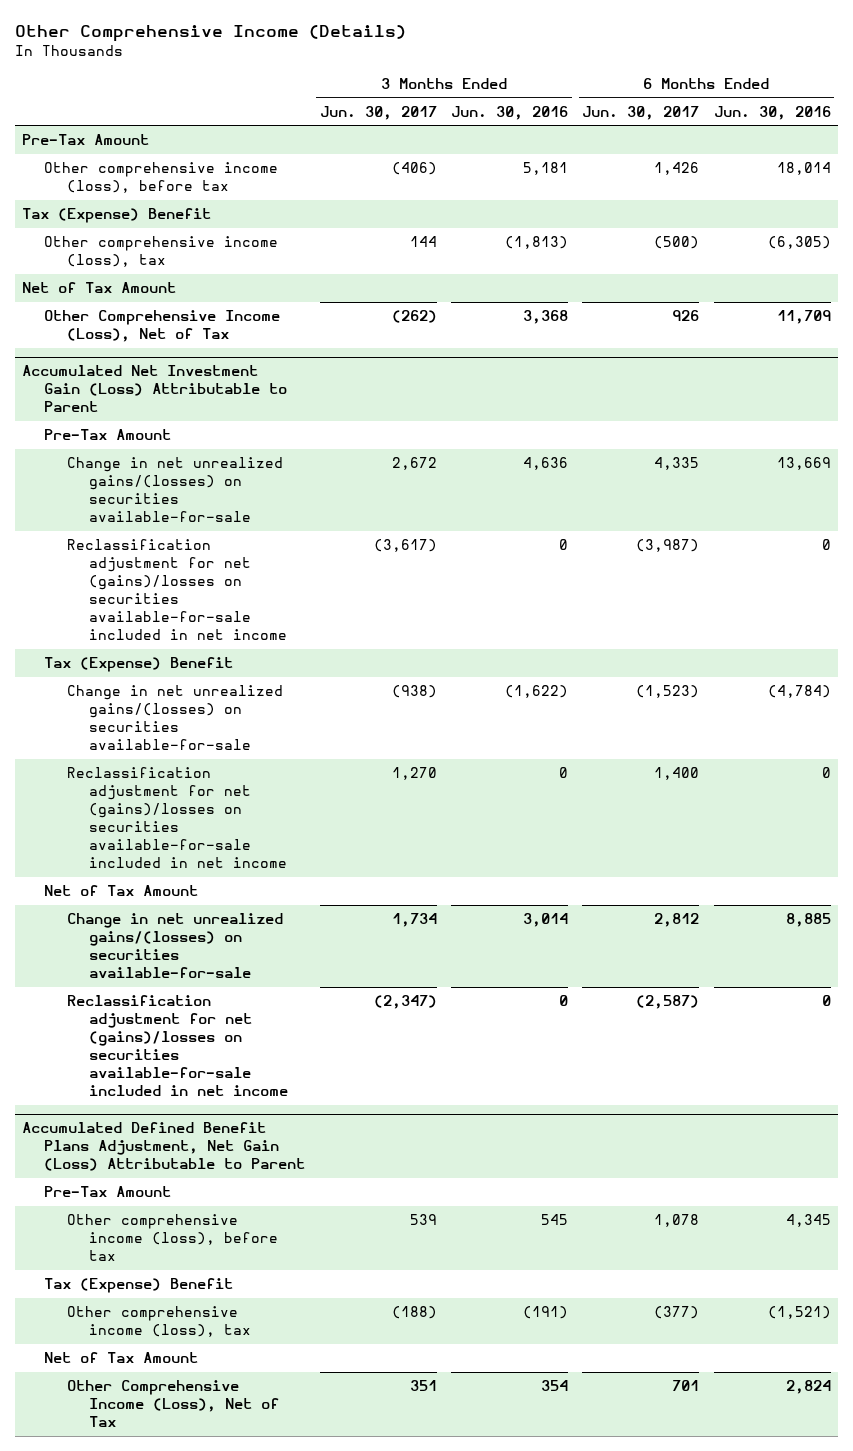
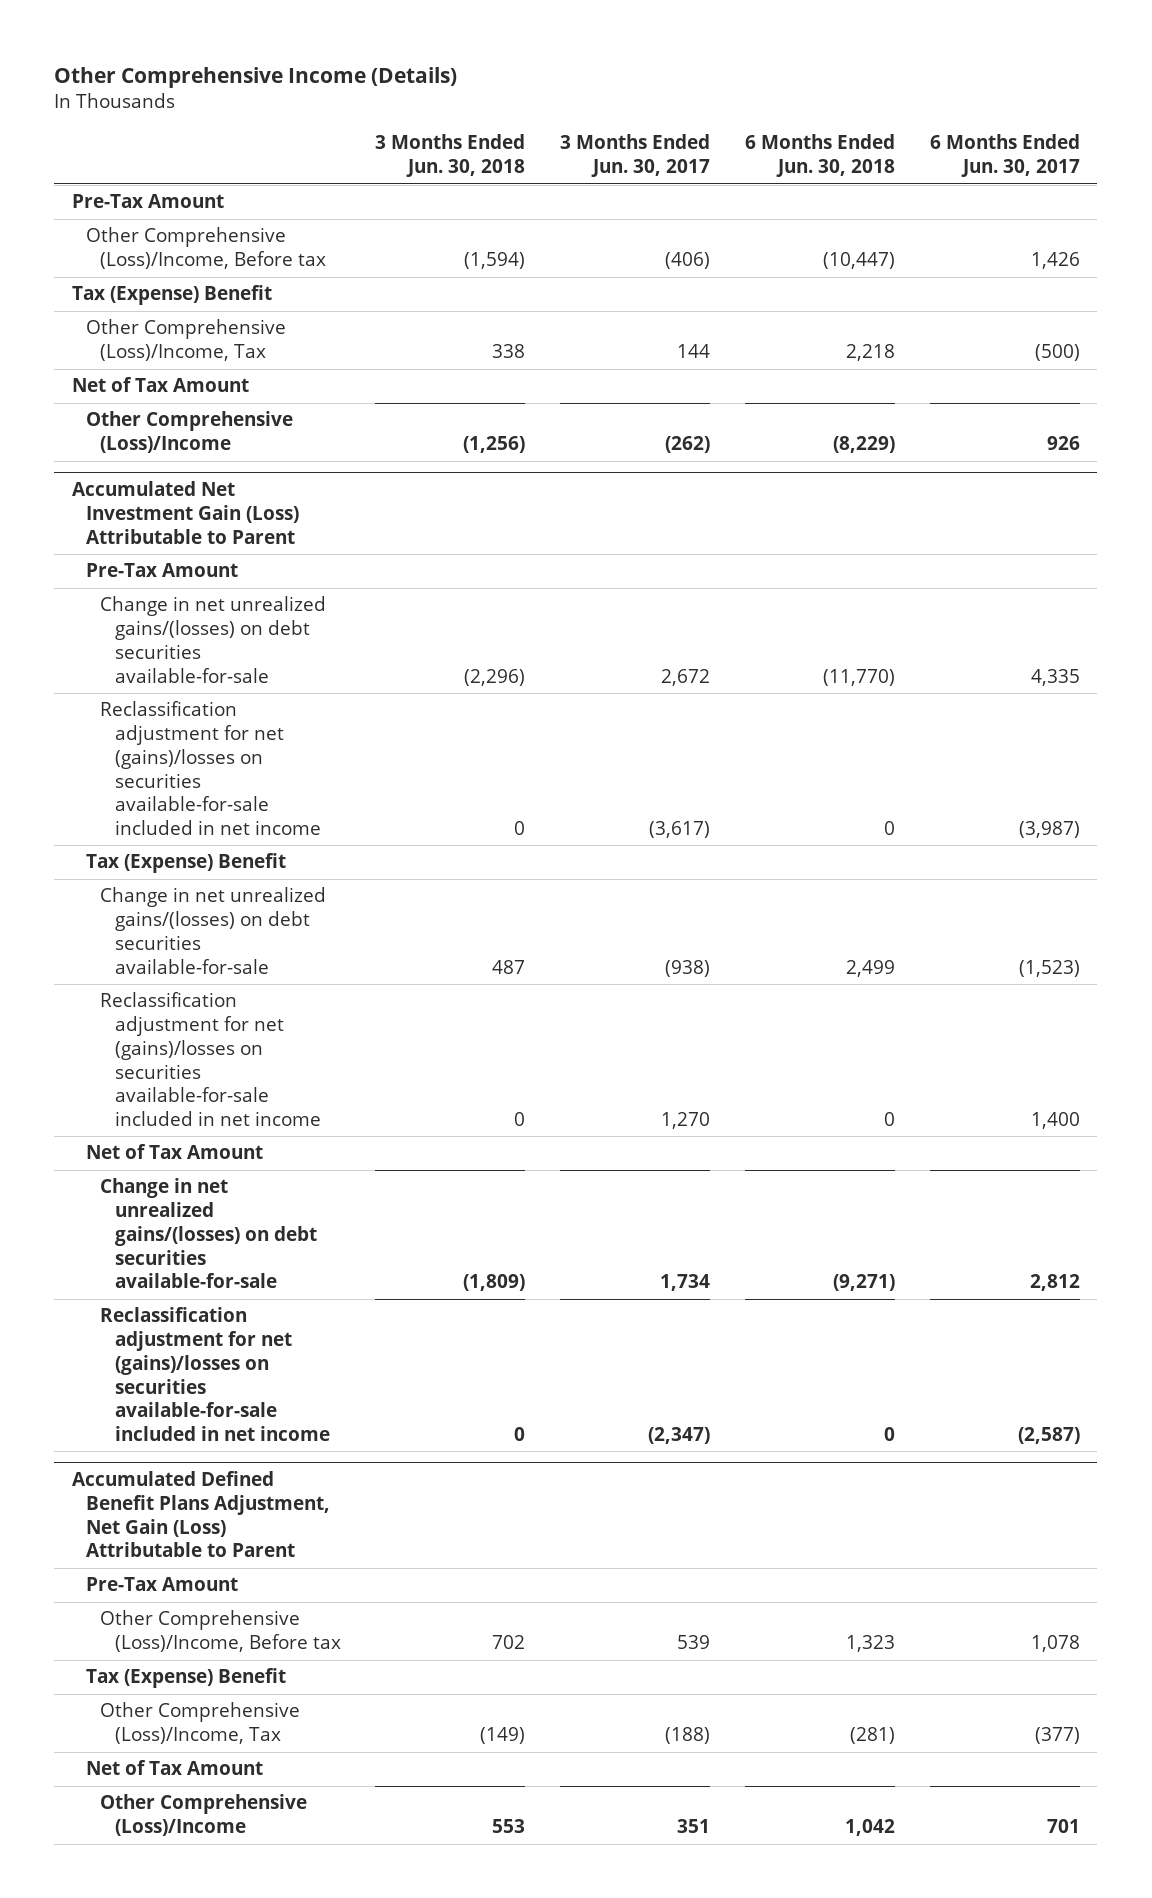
- | 3 Months Ended Jun. 30, 2017 | 3 Months Ended Jun. 30, 2016 | 6 Months Ended Jun. 30, 2017 | 6 Months Ended Jun. 30, 2016
+ | 3 Months Ended Jun. 30, 2018 | 3 Months Ended Jun. 30, 2017 | 6 Months Ended Jun. 30, 2018 | 6 Months Ended Jun. 30, 2017
- Other comprehensive income (loss), before tax | (406) | 5,181 | 1,426 | 18,014
+ Other Comprehensive (Loss)/Income, Before tax | (1,594) | (406) | (10,447) | 1,426
- Other comprehensive income (loss), tax | 144 | (1,813) | (500) | (6,305)
+ Other Comprehensive (Loss)/Income, Tax | 338 | 144 | 2,218 | (500)
- Other Comprehensive Income (Loss), Net of Tax | (262) | 3,368 | 926 | 11,709
+ Other Comprehensive (Loss)/Income | (1,256) | (262) | (8,229) | 926
@ Accumulated Net Investment Gain (Loss) Attributable to Parent
- Change in net unrealized gains/(losses) on securities available-for-sale | 2,672 | 4,636 | 4,335 | 13,669
+ Change in net unrealized gains/(losses) on debt securities available-for-sale | (2,296) | 2,672 | (11,770) | 4,335
- Change in net unrealized gains/(losses) on securities available-for-sale | (938) | (1,622) | (1,523) | (4,784)
+ Change in net unrealized gains/(losses) on debt securities available-for-sale | 487 | (938) | 2,499 | (1,523)
- Change in net unrealized gains/(losses) on securities available-for-sale | 1,734 | 3,014 | 2,812 | 8,885
+ Change in net unrealized gains/(losses) on debt securities available-for-sale | (1,809) | 1,734 | (9,271) | 2,812
@ Accumulated Defined Benefit Plans Adjustment, Net Gain (Loss) Attributable to Parent
- Other comprehensive income (loss), before tax | 539 | 545 | 1,078 | 4,345
+ Other Comprehensive (Loss)/Income, Before tax | 702 | 539 | 1,323 | 1,078
- Other comprehensive income (loss), tax | (188) | (191) | (377) | (1,521)
+ Other Comprehensive (Loss)/Income, Tax | (149) | (188) | (281) | (377)
- Other Comprehensive Income (Loss), Net of Tax | 351 | 354 | 701 | 2,824
+ Other Comprehensive (Loss)/Income | 553 | 351 | 1,042 | 701

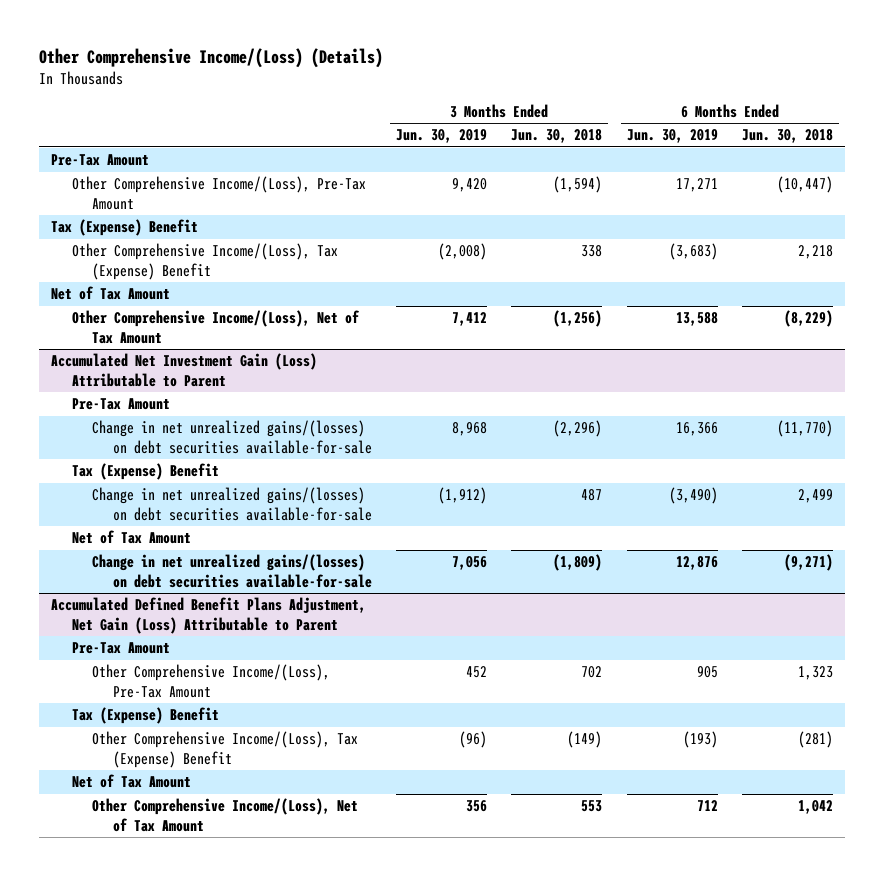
- Other Comprehensive Income (Details)
+ Other Comprehensive Income/(Loss) (Details)
- | 3 Months Ended Jun. 30, 2018 | 3 Months Ended Jun. 30, 2017 | 6 Months Ended Jun. 30, 2018 | 6 Months Ended Jun. 30, 2017
+ | 3 Months Ended Jun. 30, 2019 | 3 Months Ended Jun. 30, 2018 | 6 Months Ended Jun. 30, 2019 | 6 Months Ended Jun. 30, 2018
- Other Comprehensive (Loss)/Income, Before tax | (1,594) | (406) | (10,447) | 1,426
+ Other Comprehensive Income/(Loss), Pre-Tax Amount | 9,420 | (1,594) | 17,271 | (10,447)
- Other Comprehensive (Loss)/Income, Tax | 338 | 144 | 2,218 | (500)
+ Other Comprehensive Income/(Loss), Tax (Expense) Benefit | (2,008) | 338 | (3,683) | 2,218
- Other Comprehensive (Loss)/Income | (1,256) | (262) | (8,229) | 926
+ Other Comprehensive Income/(Loss), Net of Tax Amount | 7,412 | (1,256) | 13,588 | (8,229)
@ Accumulated Net Investment Gain (Loss) Attributable to Parent
- Reclassification adjustment for net (gains)/losses on securities available-for-sale included in net income | 0 | (3,617) | 0 | (3,987)
- Reclassification adjustment for net (gains)/losses on securities available-for-sale included in net income | 0 | 1,270 | 0 | 1,400
- Reclassification adjustment for net (gains)/losses on securities available-for-sale included in net income | 0 | (2,347) | 0 | (2,587)
@ Accumulated Defined Benefit Plans Adjustment, Net Gain (Loss) Attributable to Parent
- Other Comprehensive (Loss)/Income, Before tax | 702 | 539 | 1,323 | 1,078
+ Other Comprehensive Income/(Loss), Pre-Tax Amount | 452 | 702 | 905 | 1,323
- Other Comprehensive (Loss)/Income, Tax | (149) | (188) | (281) | (377)
+ Other Comprehensive Income/(Loss), Tax (Expense) Benefit | (96) | (149) | (193) | (281)
- Other Comprehensive (Loss)/Income | 553 | 351 | 1,042 | 701
+ Other Comprehensive Income/(Loss), Net of Tax Amount | 356 | 553 | 712 | 1,042

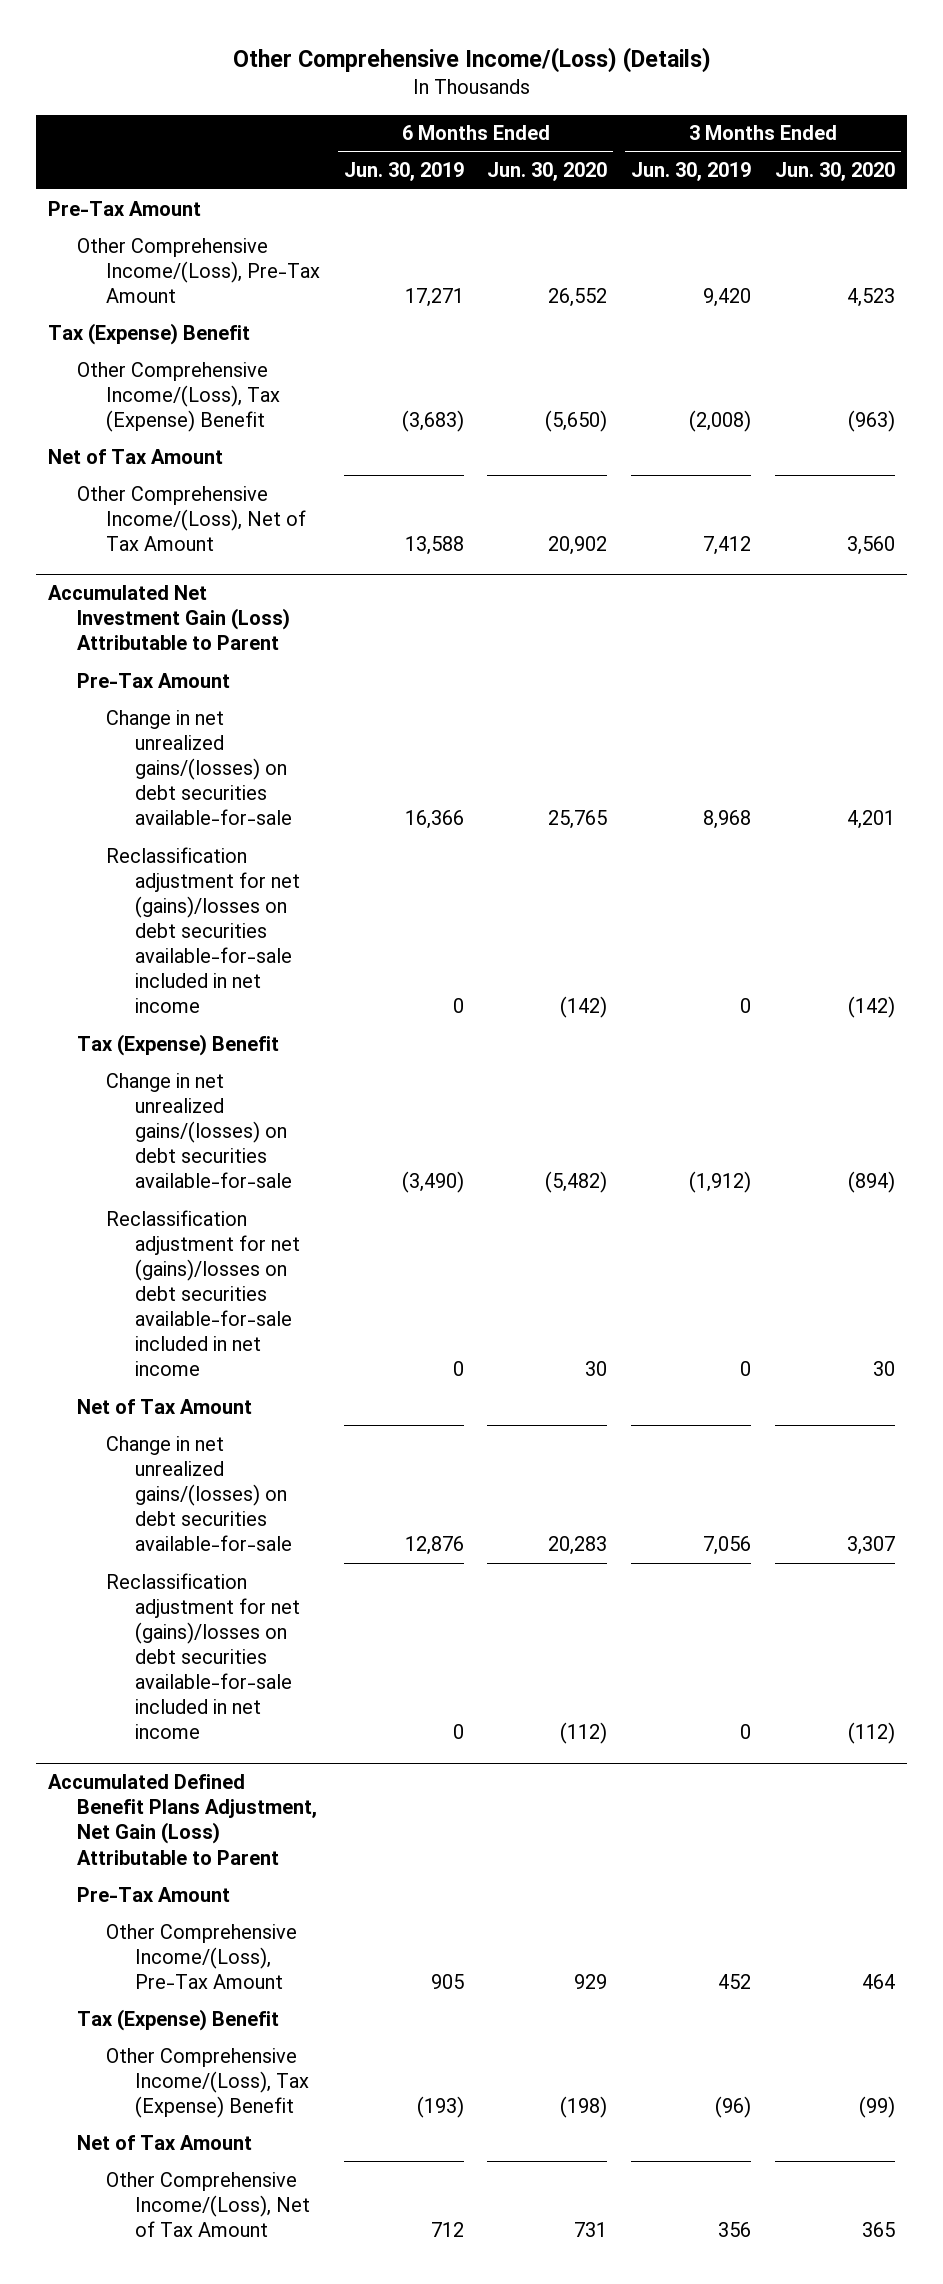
- | 3 Months Ended Jun. 30, 2019 | 3 Months Ended Jun. 30, 2018 | 6 Months Ended Jun. 30, 2019 | 6 Months Ended Jun. 30, 2018
+ | 6 Months Ended Jun. 30, 2019 | 6 Months Ended Jun. 30, 2020 | 3 Months Ended Jun. 30, 2019 | 3 Months Ended Jun. 30, 2020
@ Accumulated Net Investment Gain (Loss) Attributable to Parent
+ Reclassification adjustment for net (gains)/losses on debt securities available-for-sale included in net income | 0 | (142) | 0 | (142)
+ Reclassification adjustment for net (gains)/losses on debt securities available-for-sale included in net income | 0 | 30 | 0 | 30
+ Reclassification adjustment for net (gains)/losses on debt securities available-for-sale included in net income | 0 | (112) | 0 | (112)

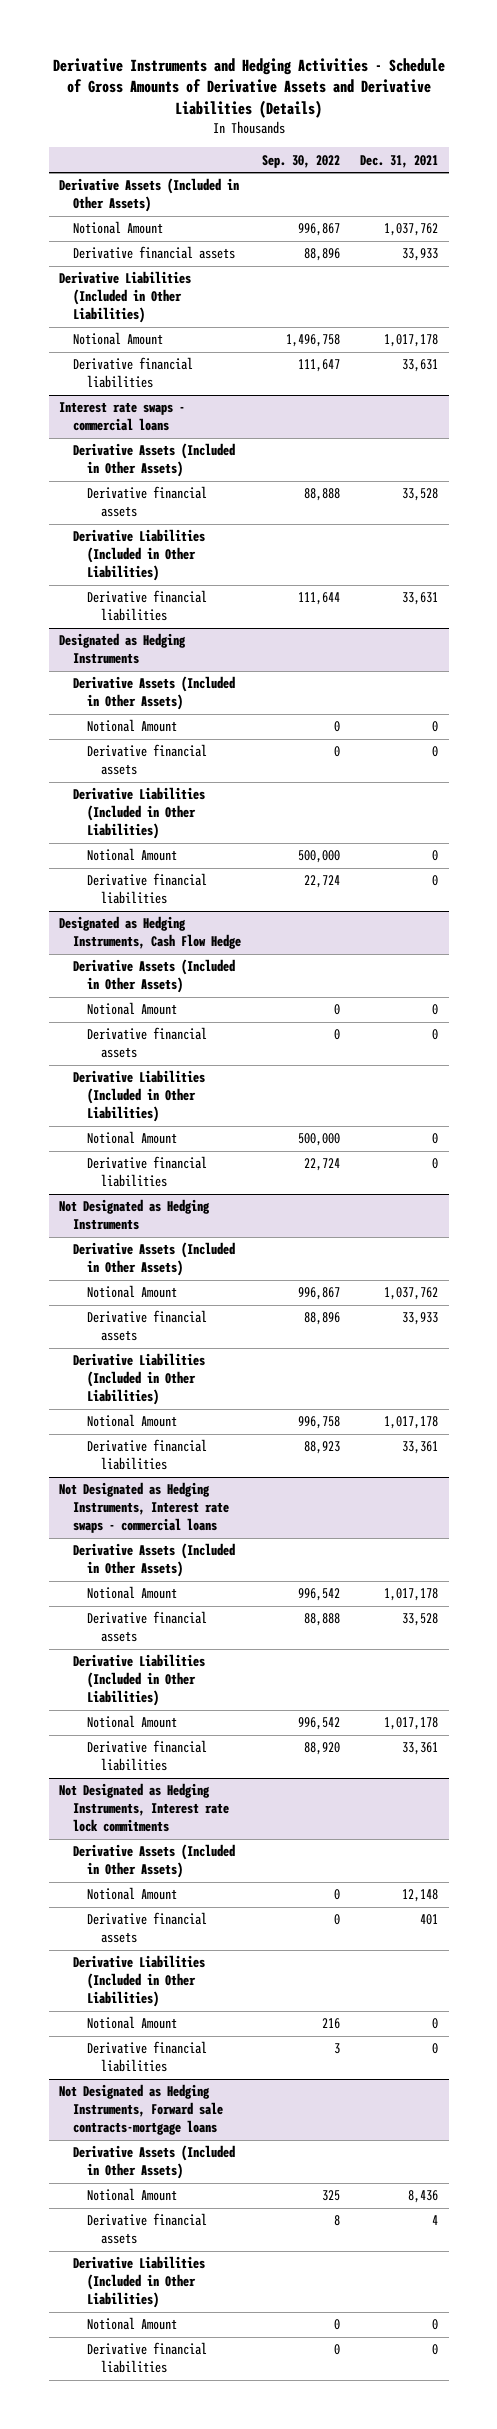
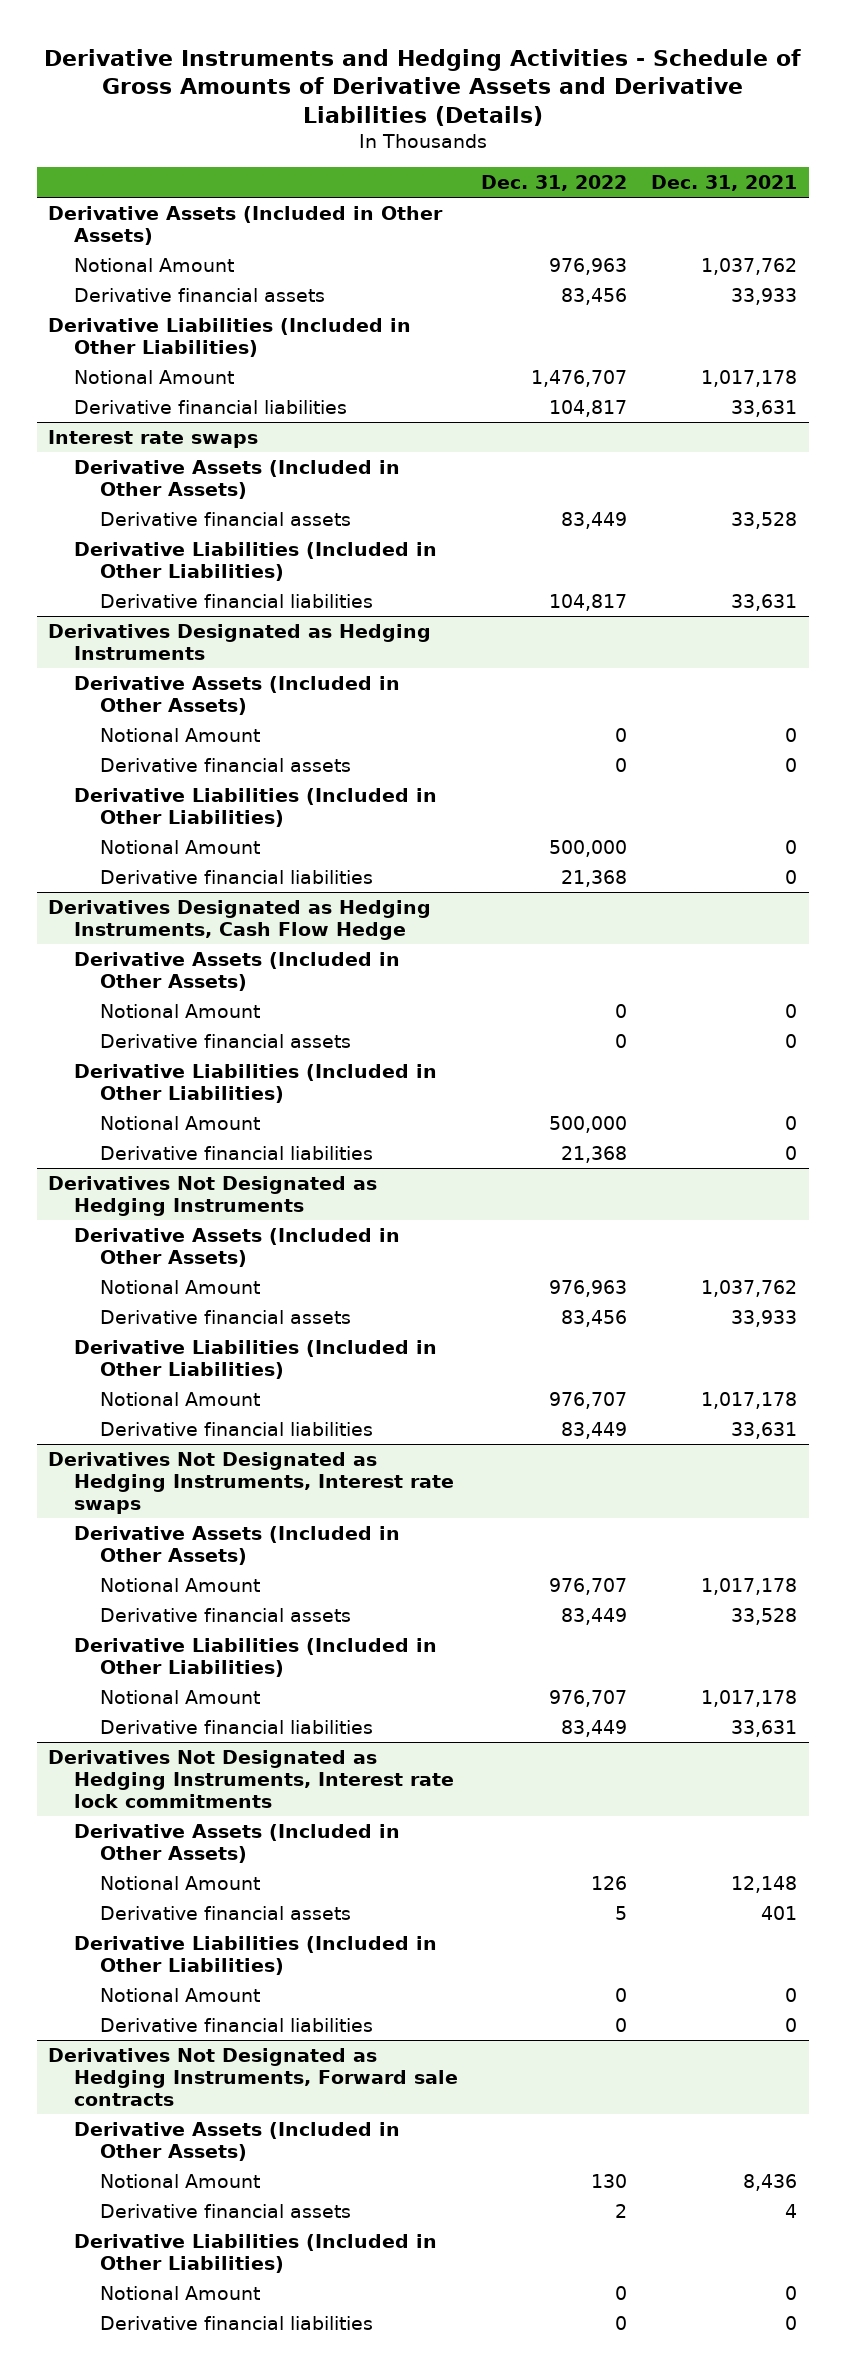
- | Sep. 30, 2022 | Dec. 31, 2021
+ | Dec. 31, 2022 | Dec. 31, 2021
- Interest rate swaps - commercial loans
+ Interest rate swaps
- Designated as Hedging Instruments
+ Derivatives Designated as Hedging Instruments
- Designated as Hedging Instruments, Cash Flow Hedge
+ Derivatives Designated as Hedging Instruments, Cash Flow Hedge
- Not Designated as Hedging Instruments
+ Derivatives Not Designated as Hedging Instruments
- Derivative financial liabilities | 88,923 | 33,361
- Not Designated as Hedging Instruments, Interest rate swaps - commercial loans
+ Derivative financial liabilities | 83,449 | 33,631
+ Derivatives Not Designated as Hedging Instruments, Interest rate swaps
- Derivative financial liabilities | 88,920 | 33,361
- Not Designated as Hedging Instruments, Interest rate lock commitments
+ Derivative financial liabilities | 83,449 | 33,631
+ Derivatives Not Designated as Hedging Instruments, Interest rate lock commitments
- Not Designated as Hedging Instruments, Forward sale contracts-mortgage loans
+ Derivatives Not Designated as Hedging Instruments, Forward sale contracts

